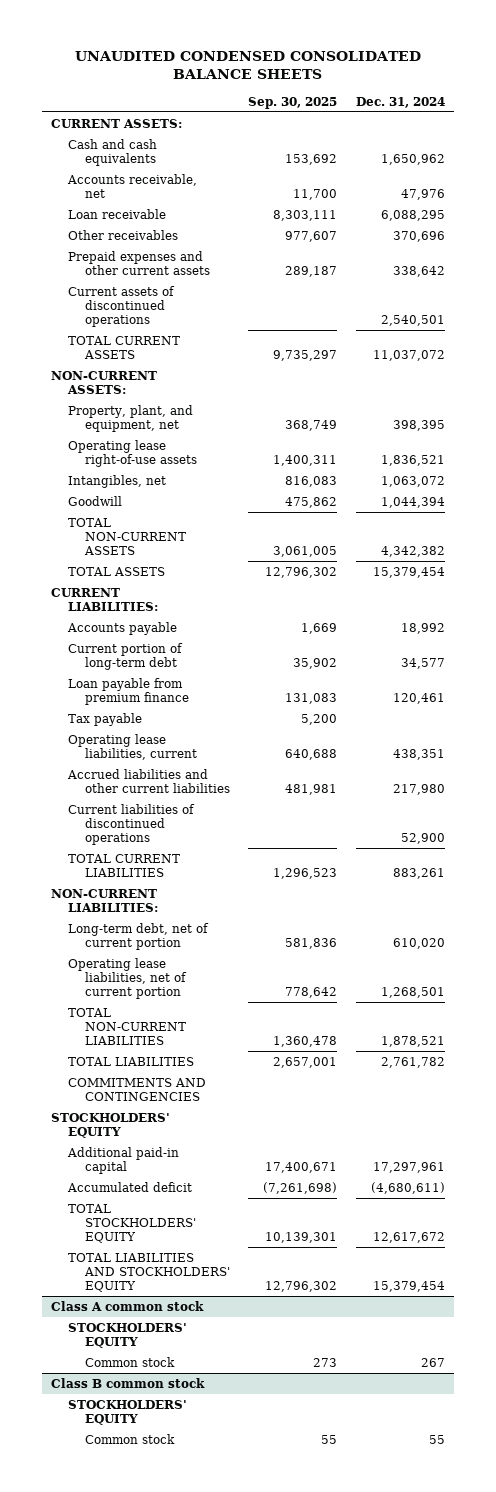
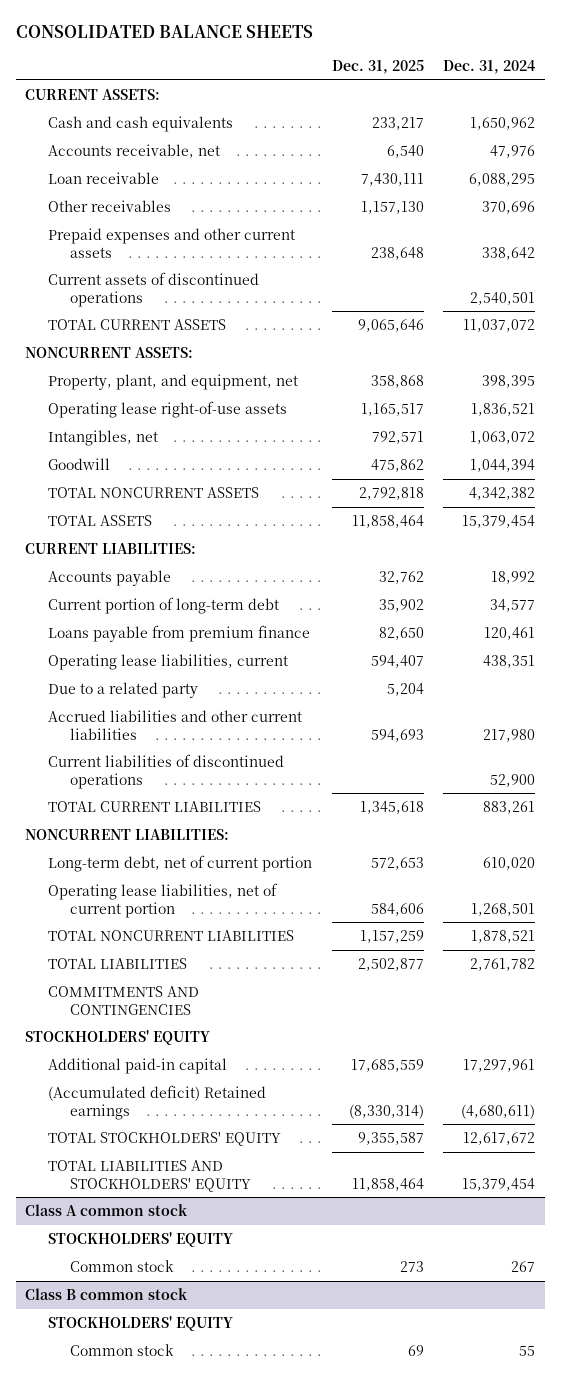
- UNAUDITED CONDENSED CONSOLIDATED BALANCE SHEETS
+ CONSOLIDATED BALANCE SHEETS
- | Sep. 30, 2025 | Dec. 31, 2024
+ | Dec. 31, 2025 | Dec. 31, 2024
- NON-CURRENT ASSETS:
+ NONCURRENT ASSETS:
- TOTAL NON-CURRENT ASSETS | 3,061,005 | 4,342,382
+ TOTAL NONCURRENT ASSETS | 2,792,818 | 4,342,382
- Loan payable from premium finance | 131,083 | 120,461
- Tax payable | 5,200 |
+ Loans payable from premium finance | 82,650 | 120,461
+ Due to a related party | 5,204 |
- NON-CURRENT LIABILITIES:
+ NONCURRENT LIABILITIES:
- TOTAL NON-CURRENT LIABILITIES | 1,360,478 | 1,878,521
+ TOTAL NONCURRENT LIABILITIES | 1,157,259 | 1,878,521
- Accumulated deficit | (7,261,698) | (4,680,611)
+ (Accumulated deficit) Retained earnings | (8,330,314) | (4,680,611)

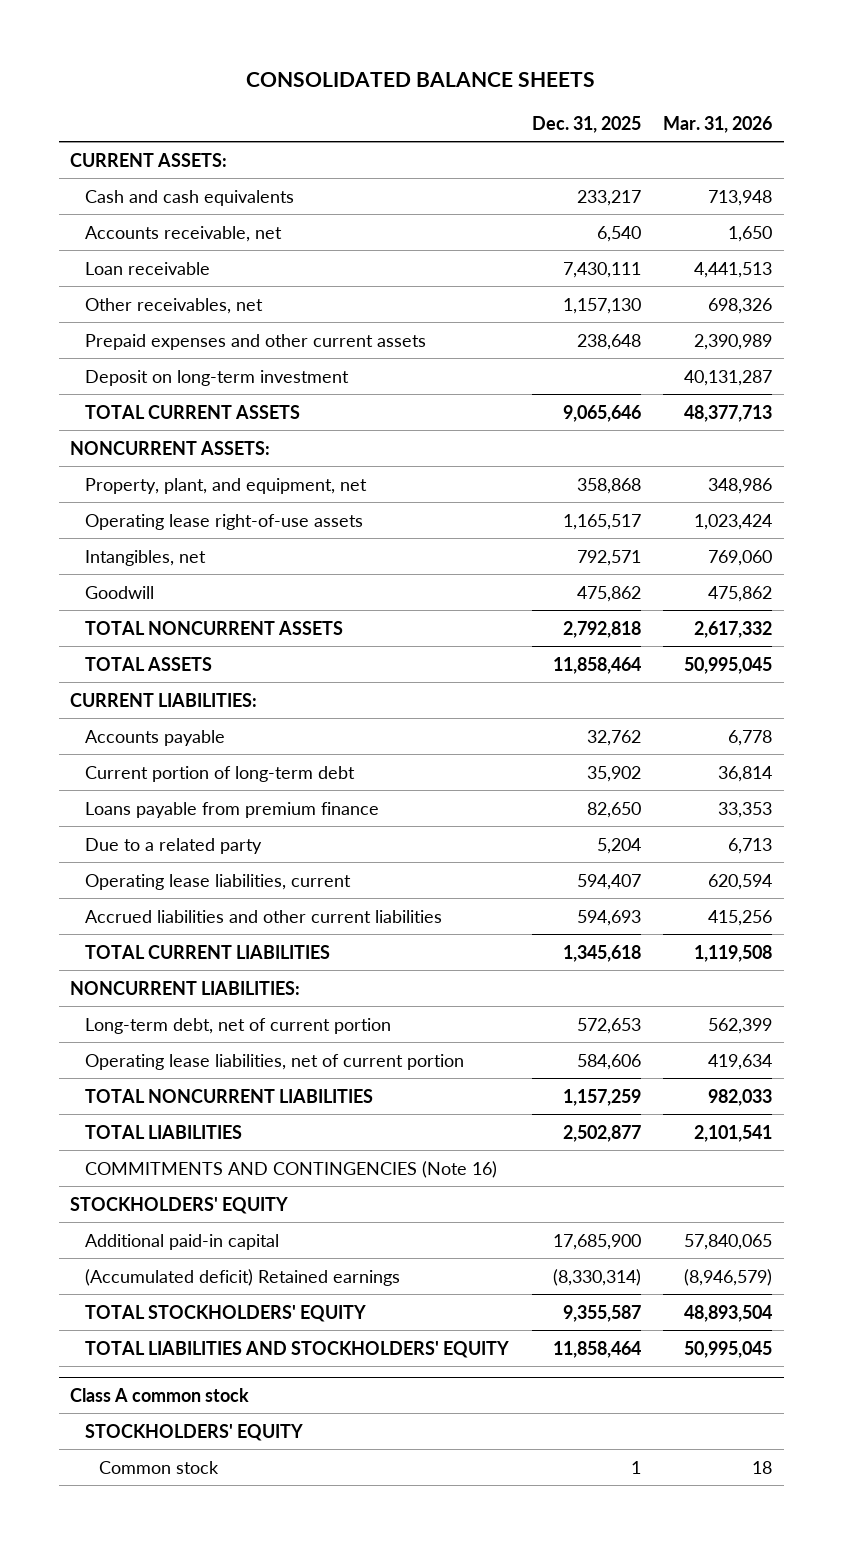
- | Dec. 31, 2025 | Dec. 31, 2024
+ | Dec. 31, 2025 | Mar. 31, 2026
- Other receivables | 1,157,130 | 370,696
+ Other receivables, net | 1,157,130 | 698,326
- Current assets of discontinued operations | | 2,540,501
+ Deposit on long-term investment | | 40,131,287
moved down: Operating lease liabilities, current | 594,407 | 620,594
- Current liabilities of discontinued operations | | 52,900
- COMMITMENTS AND CONTINGENCIES
+ COMMITMENTS AND CONTINGENCIES (Note 16)
- Additional paid-in capital | 17,685,559 | 17,297,961
+ Additional paid-in capital | 17,685,900 | 57,840,065
@ Class A common stock
- Common stock | 273 | 267
- Class B common stock
- STOCKHOLDERS' EQUITY
- Common stock | 69 | 55
@ Class A common stock
+ Common stock | 1 | 18

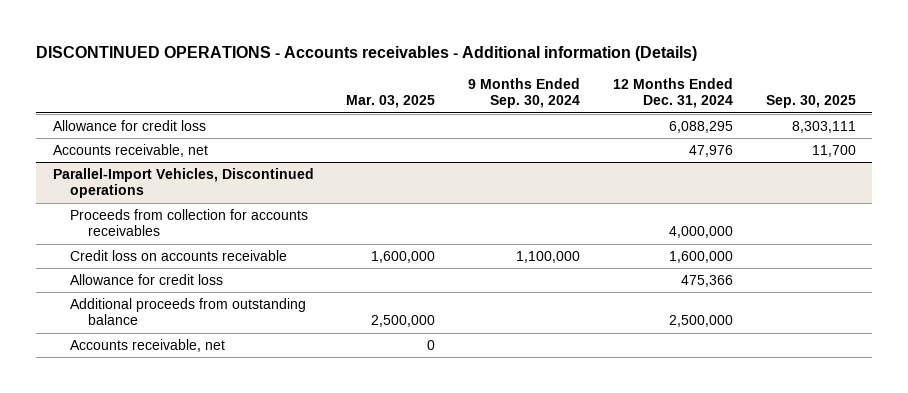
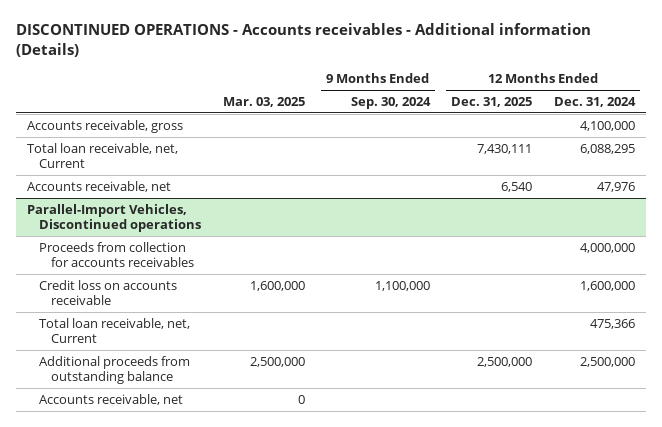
- | Mar. 03, 2025 | 9 Months Ended Sep. 30, 2024 | 12 Months Ended Dec. 31, 2024 | Sep. 30, 2025
+ | Mar. 03, 2025 | 9 Months Ended Sep. 30, 2024 | 12 Months Ended Dec. 31, 2025 | 12 Months Ended Dec. 31, 2024
- Allowance for credit loss | | | 6,088,295 | 8,303,111
+ Accounts receivable, gross | | | | 4,100,000
+ Total loan receivable, net, Current | | | 7,430,111 | 6,088,295
@ Parallel-Import Vehicles, Discontinued operations
- Allowance for credit loss | | | 475,366 |
+ Total loan receivable, net, Current | | | | 475,366

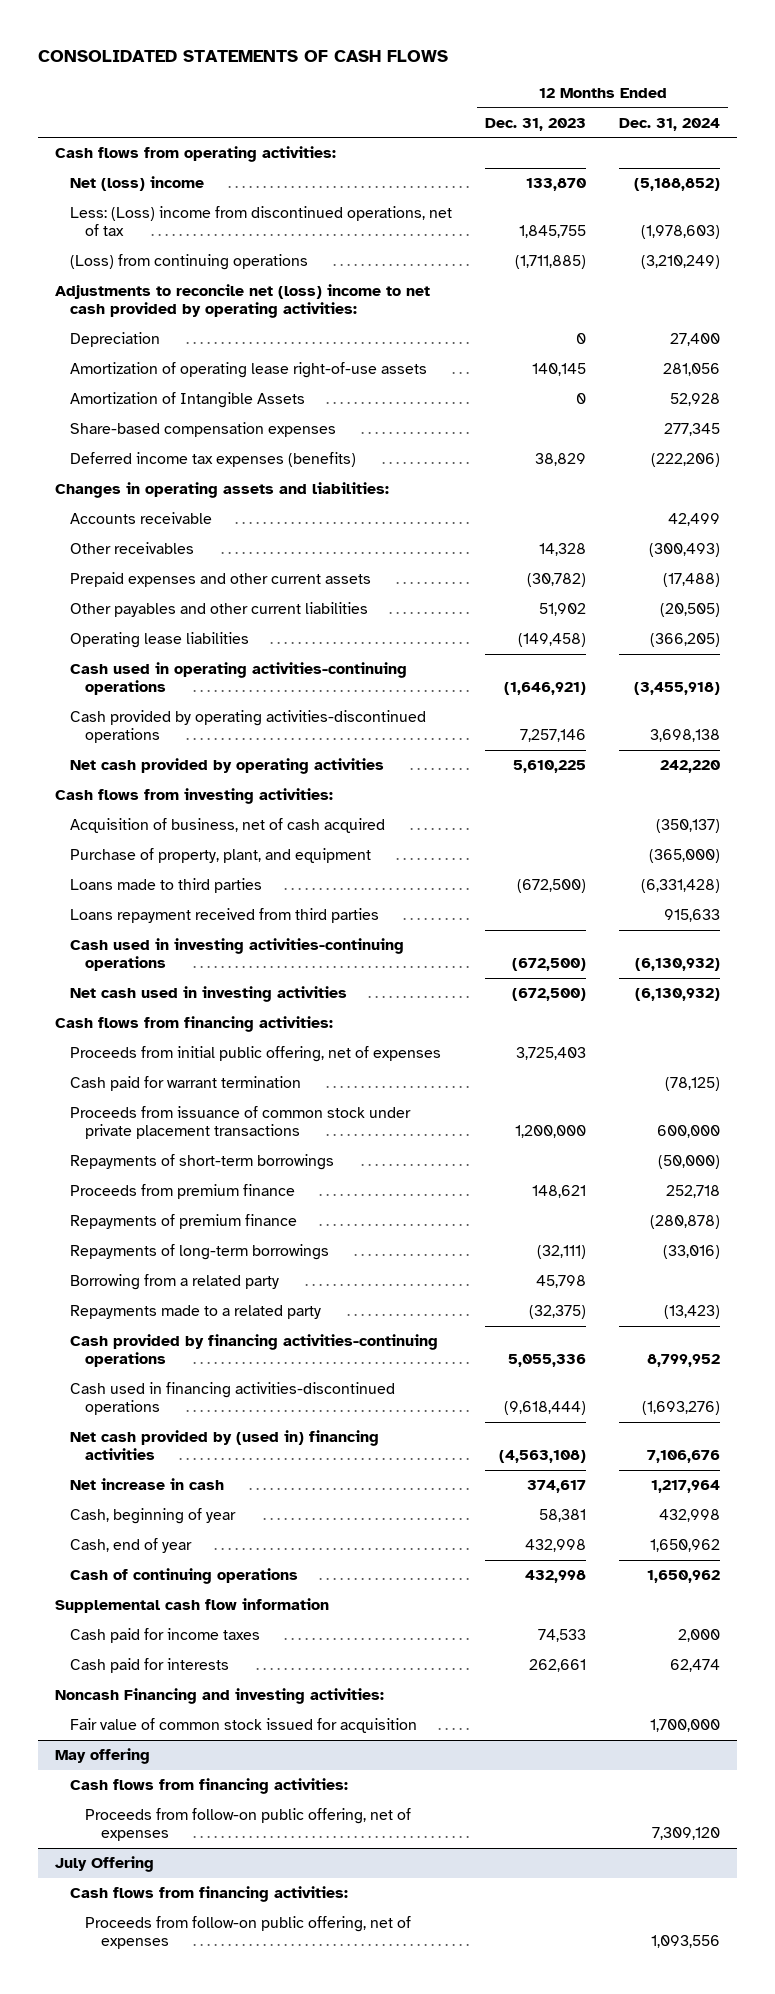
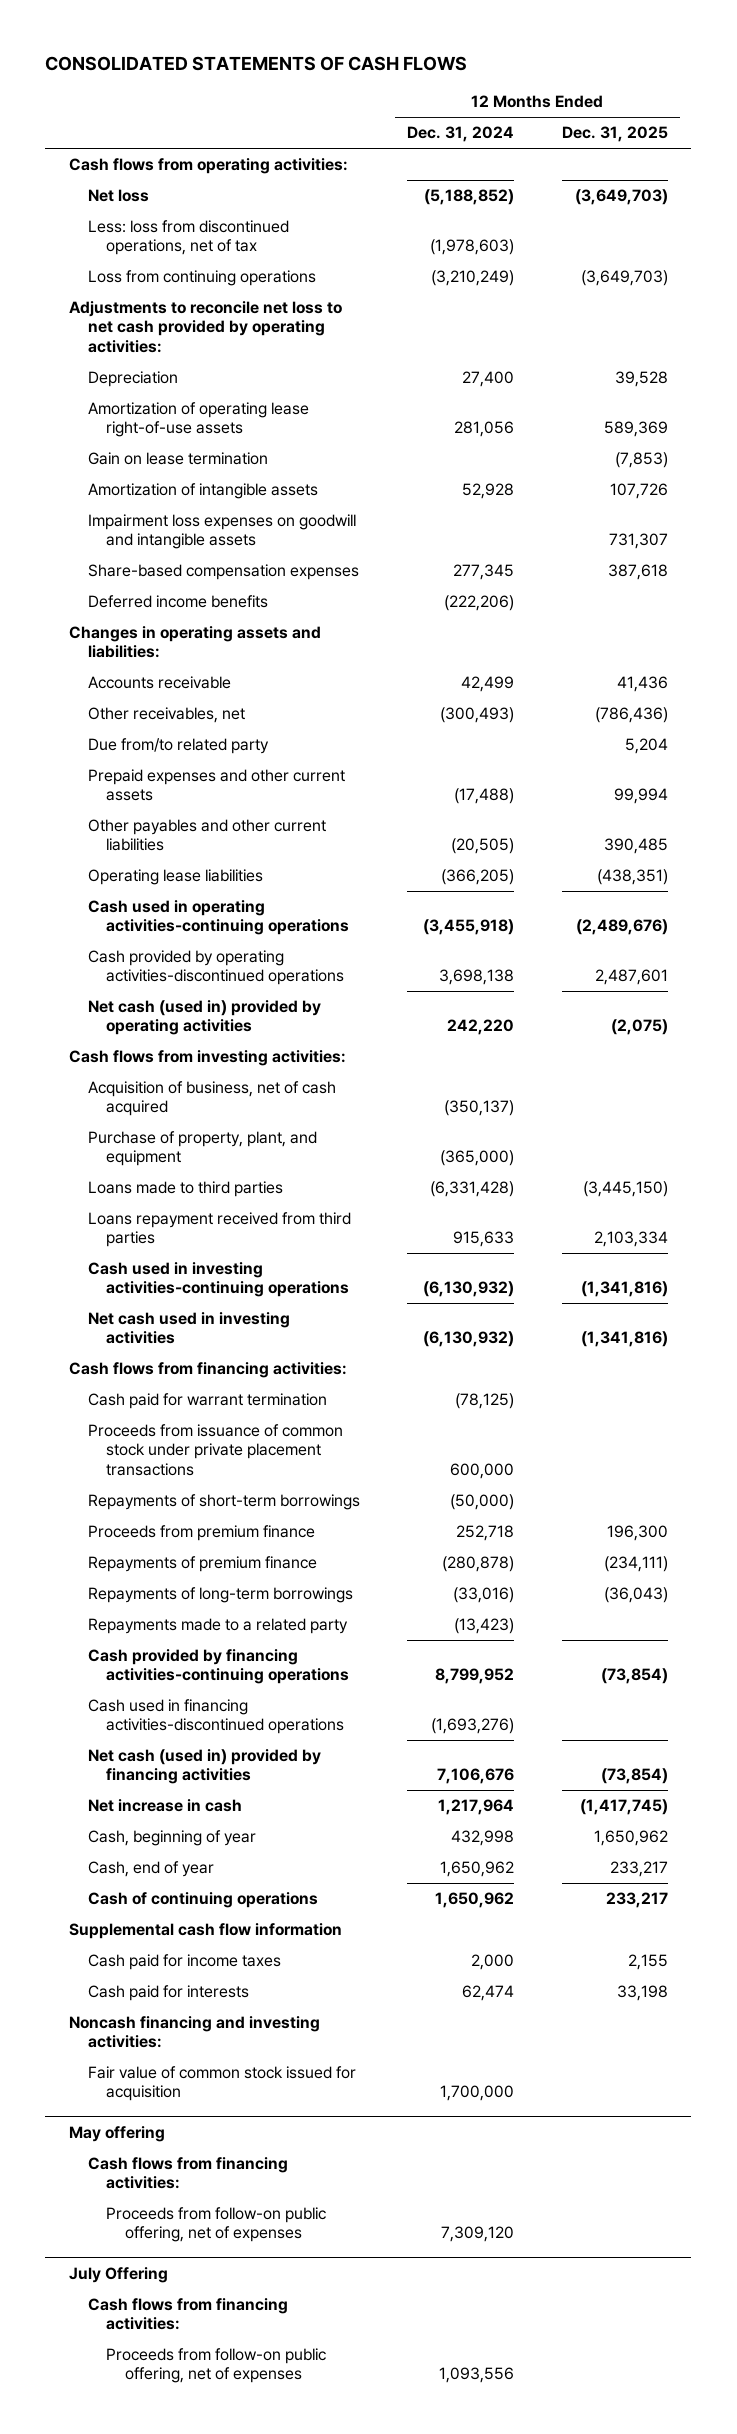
- | 12 Months Ended Dec. 31, 2023 | 12 Months Ended Dec. 31, 2024
+ | 12 Months Ended Dec. 31, 2024 | 12 Months Ended Dec. 31, 2025
- Net (loss) income | 133,870 | (5,188,852)
- Less: (Loss) income from discontinued operations, net of tax | 1,845,755 | (1,978,603)
- (Loss) from continuing operations | (1,711,885) | (3,210,249)
- Adjustments to reconcile net (loss) income to net cash provided by operating activities:
+ Net loss | (5,188,852) | (3,649,703)
+ Less: loss from discontinued operations, net of tax | (1,978,603) |
+ Loss from continuing operations | (3,210,249) | (3,649,703)
+ Adjustments to reconcile net loss to net cash provided by operating activities:
- Amortization of Intangible Assets | 0 | 52,928
+ Gain on lease termination | | (7,853)
+ Amortization of intangible assets | 52,928 | 107,726
+ Impairment loss expenses on goodwill and intangible assets | | 731,307
- Deferred income tax expenses (benefits) | 38,829 | (222,206)
+ Deferred income benefits | (222,206) |
- Other receivables | 14,328 | (300,493)
+ Other receivables, net | (300,493) | (786,436)
+ Due from/to related party | | 5,204
- Net cash provided by operating activities | 5,610,225 | 242,220
+ Net cash (used in) provided by operating activities | 242,220 | (2,075)
- Proceeds from initial public offering, net of expenses | 3,725,403 |
- Borrowing from a related party | 45,798 |
- Net cash provided by (used in) financing activities | (4,563,108) | 7,106,676
+ Net cash (used in) provided by financing activities | 7,106,676 | (73,854)
- Noncash Financing and investing activities:
+ Noncash financing and investing activities:

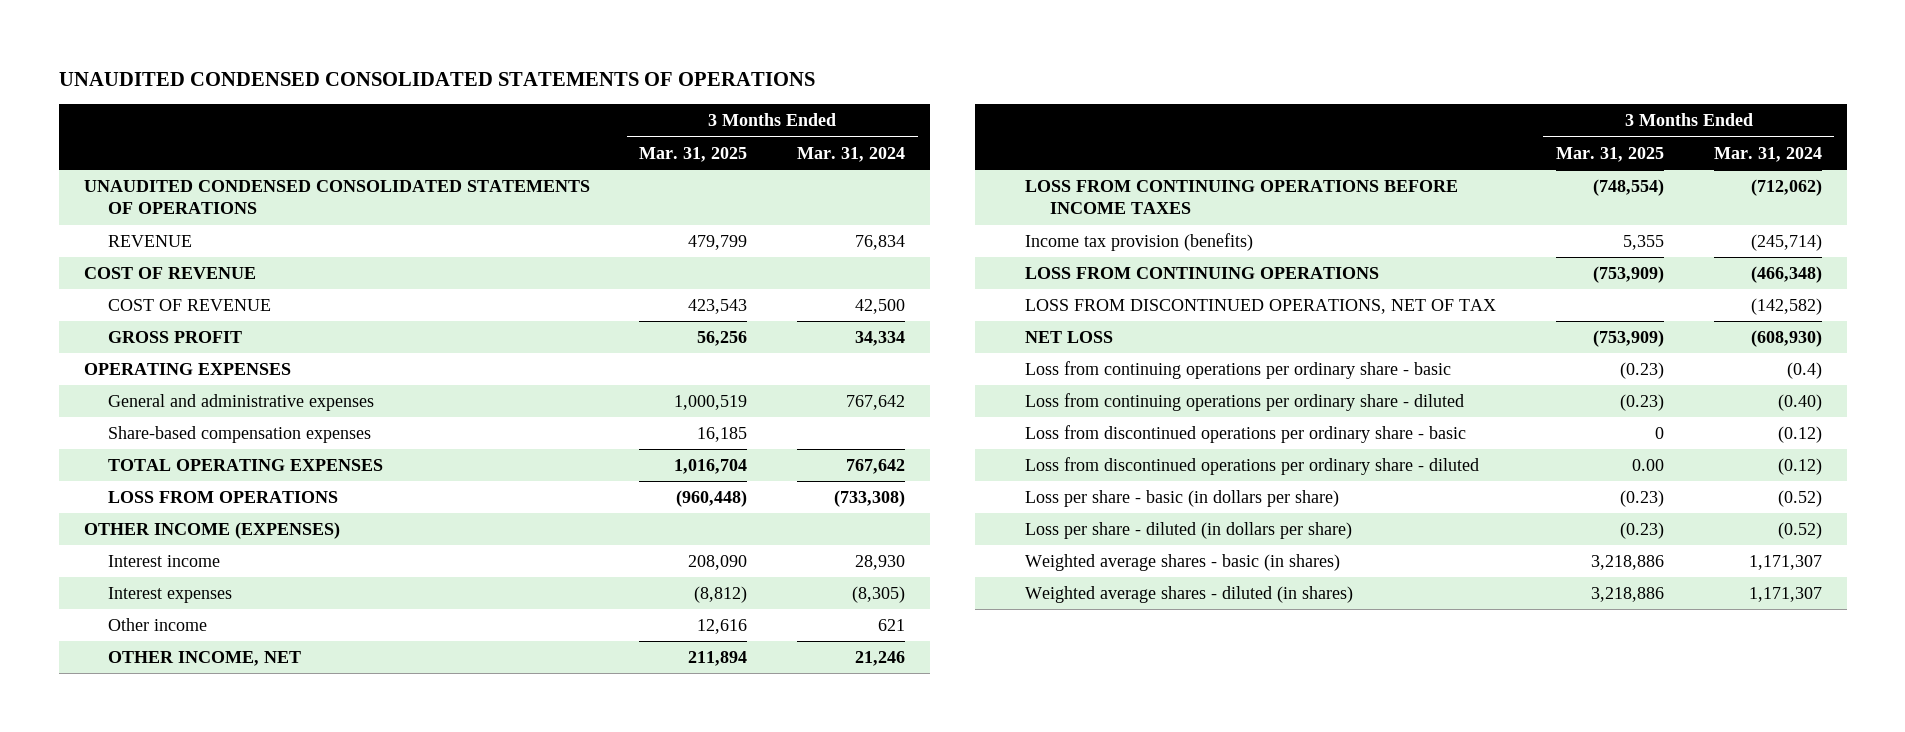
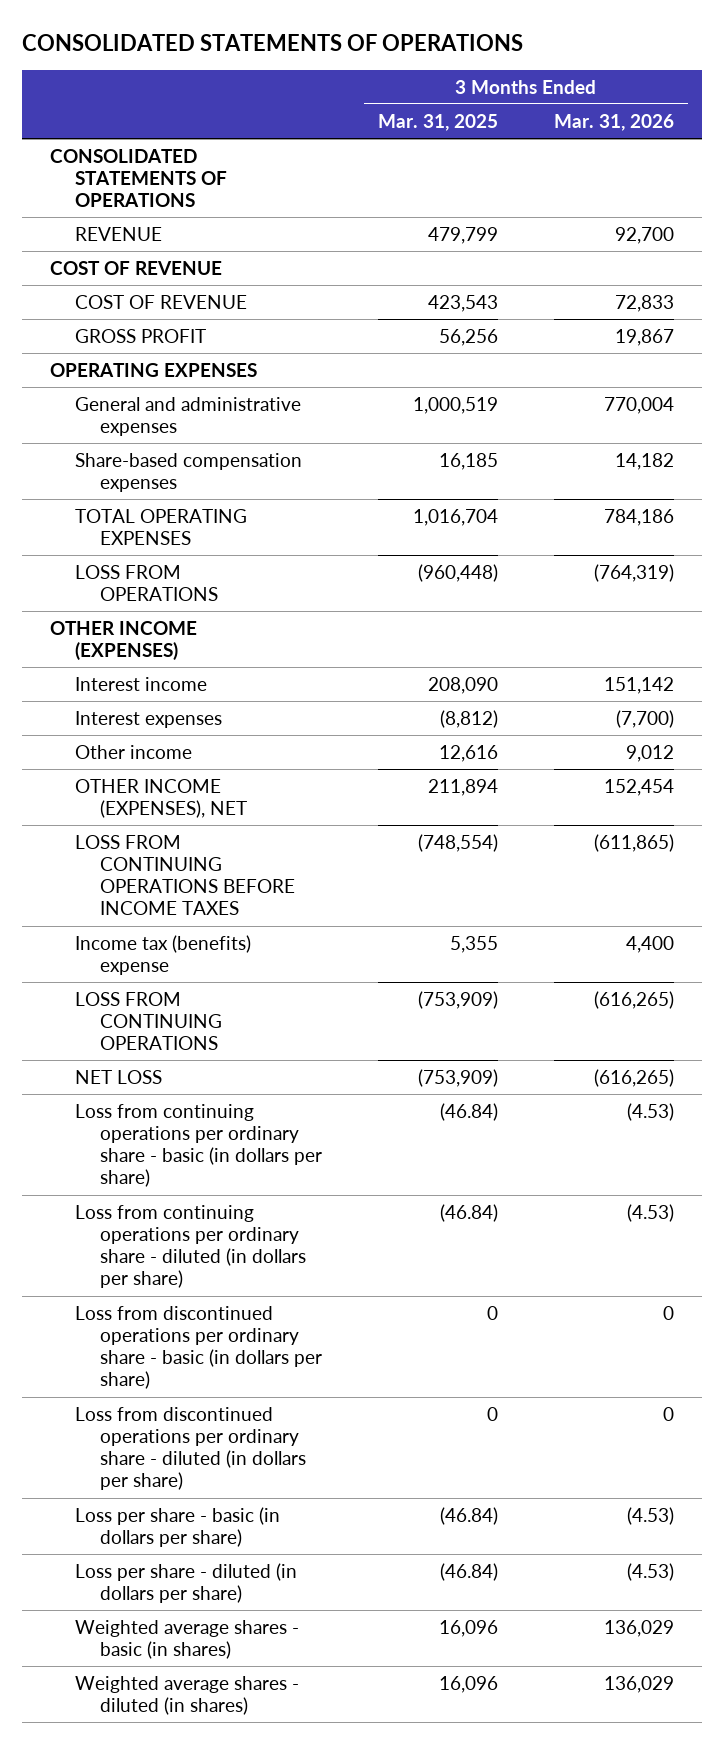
- UNAUDITED CONDENSED CONSOLIDATED STATEMENTS OF OPERATIONS
+ CONSOLIDATED STATEMENTS OF OPERATIONS
- | 3 Months Ended Mar. 31, 2025 | 3 Months Ended Mar. 31, 2024
+ | 3 Months Ended Mar. 31, 2025 | 3 Months Ended Mar. 31, 2026
- UNAUDITED CONDENSED CONSOLIDATED STATEMENTS OF OPERATIONS
+ CONSOLIDATED STATEMENTS OF OPERATIONS
- OTHER INCOME, NET | 211,894 | 21,246
+ OTHER INCOME (EXPENSES), NET | 211,894 | 152,454
- Income tax provision (benefits) | 5,355 | (245,714)
+ Income tax (benefits) expense | 5,355 | 4,400
- LOSS FROM DISCONTINUED OPERATIONS, NET OF TAX | | (142,582)
- Loss from continuing operations per ordinary share - basic | (0.23) | (0.4)
- Loss from continuing operations per ordinary share - diluted | (0.23) | (0.40)
- Loss from discontinued operations per ordinary share - basic | 0 | (0.12)
- Loss from discontinued operations per ordinary share - diluted | 0.00 | (0.12)
- Loss per share - basic (in dollars per share) | (0.23) | (0.52)
- Loss per share - diluted (in dollars per share) | (0.23) | (0.52)
- Weighted average shares - basic (in shares) | 3,218,886 | 1,171,307
- Weighted average shares - diluted (in shares) | 3,218,886 | 1,171,307
+ Loss from continuing operations per ordinary share - basic (in dollars per share) | (46.84) | (4.53)
+ Loss from continuing operations per ordinary share - diluted (in dollars per share) | (46.84) | (4.53)
+ Loss from discontinued operations per ordinary share - basic (in dollars per share) | 0 | 0
+ Loss from discontinued operations per ordinary share - diluted (in dollars per share) | 0 | 0
+ Loss per share - basic (in dollars per share) | (46.84) | (4.53)
+ Loss per share - diluted (in dollars per share) | (46.84) | (4.53)
+ Weighted average shares - basic (in shares) | 16,096 | 136,029
+ Weighted average shares - diluted (in shares) | 16,096 | 136,029

